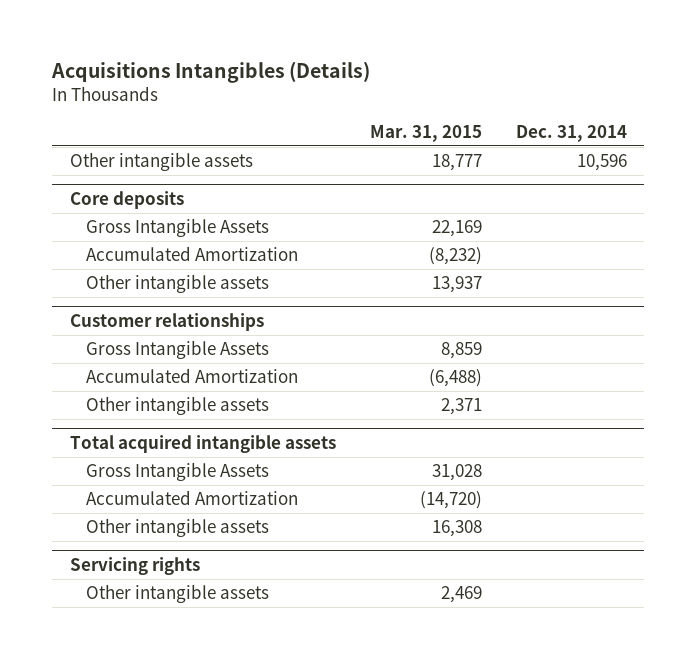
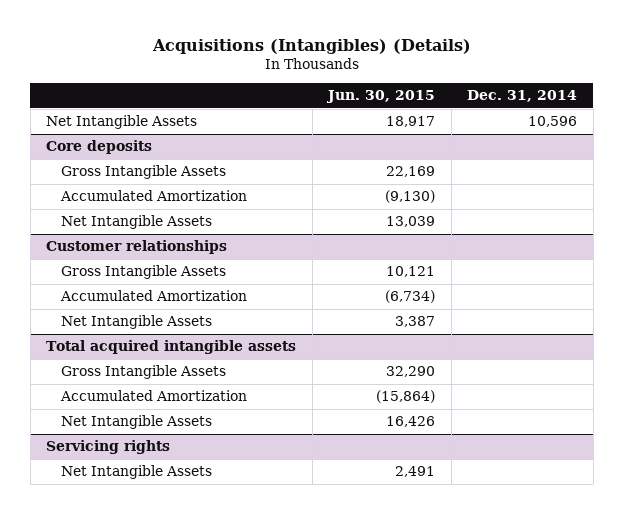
- Acquisitions Intangibles (Details)
+ Acquisitions (Intangibles) (Details)
- | Mar. 31, 2015 | Dec. 31, 2014
+ | Jun. 30, 2015 | Dec. 31, 2014
- Other intangible assets | 18,777 | 10,596
+ Net Intangible Assets | 18,917 | 10,596
@ Core deposits
- Other intangible assets | 13,937 |
+ Net Intangible Assets | 13,039 |
@ Customer relationships
- Other intangible assets | 2,371 |
+ Net Intangible Assets | 3,387 |
@ Total acquired intangible assets
- Other intangible assets | 16,308 |
+ Net Intangible Assets | 16,426 |
@ Servicing rights
- Other intangible assets | 2,469 |
+ Net Intangible Assets | 2,491 |

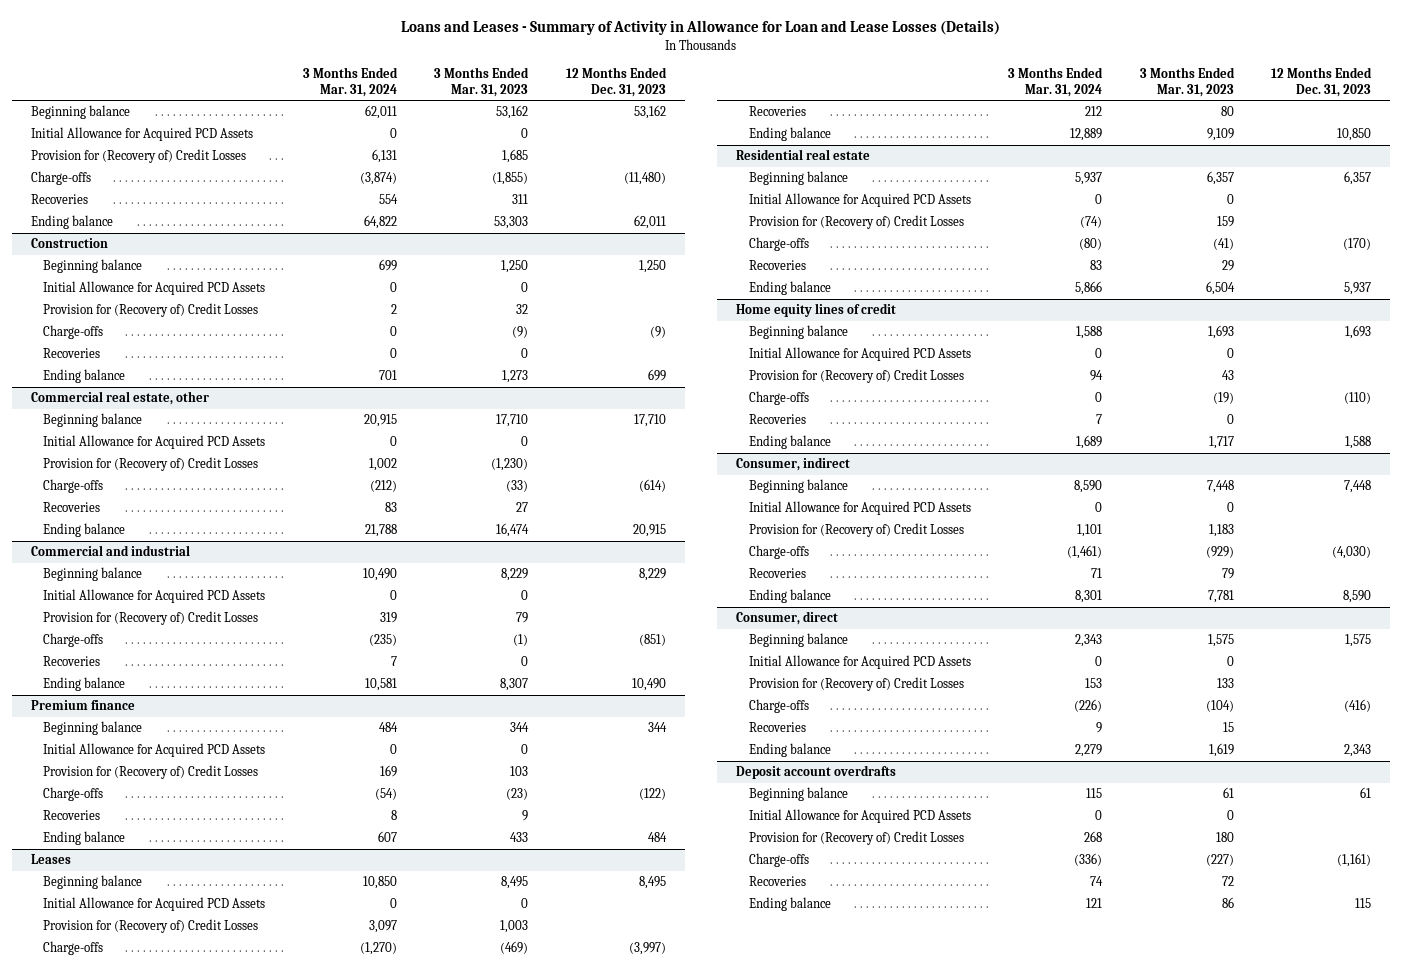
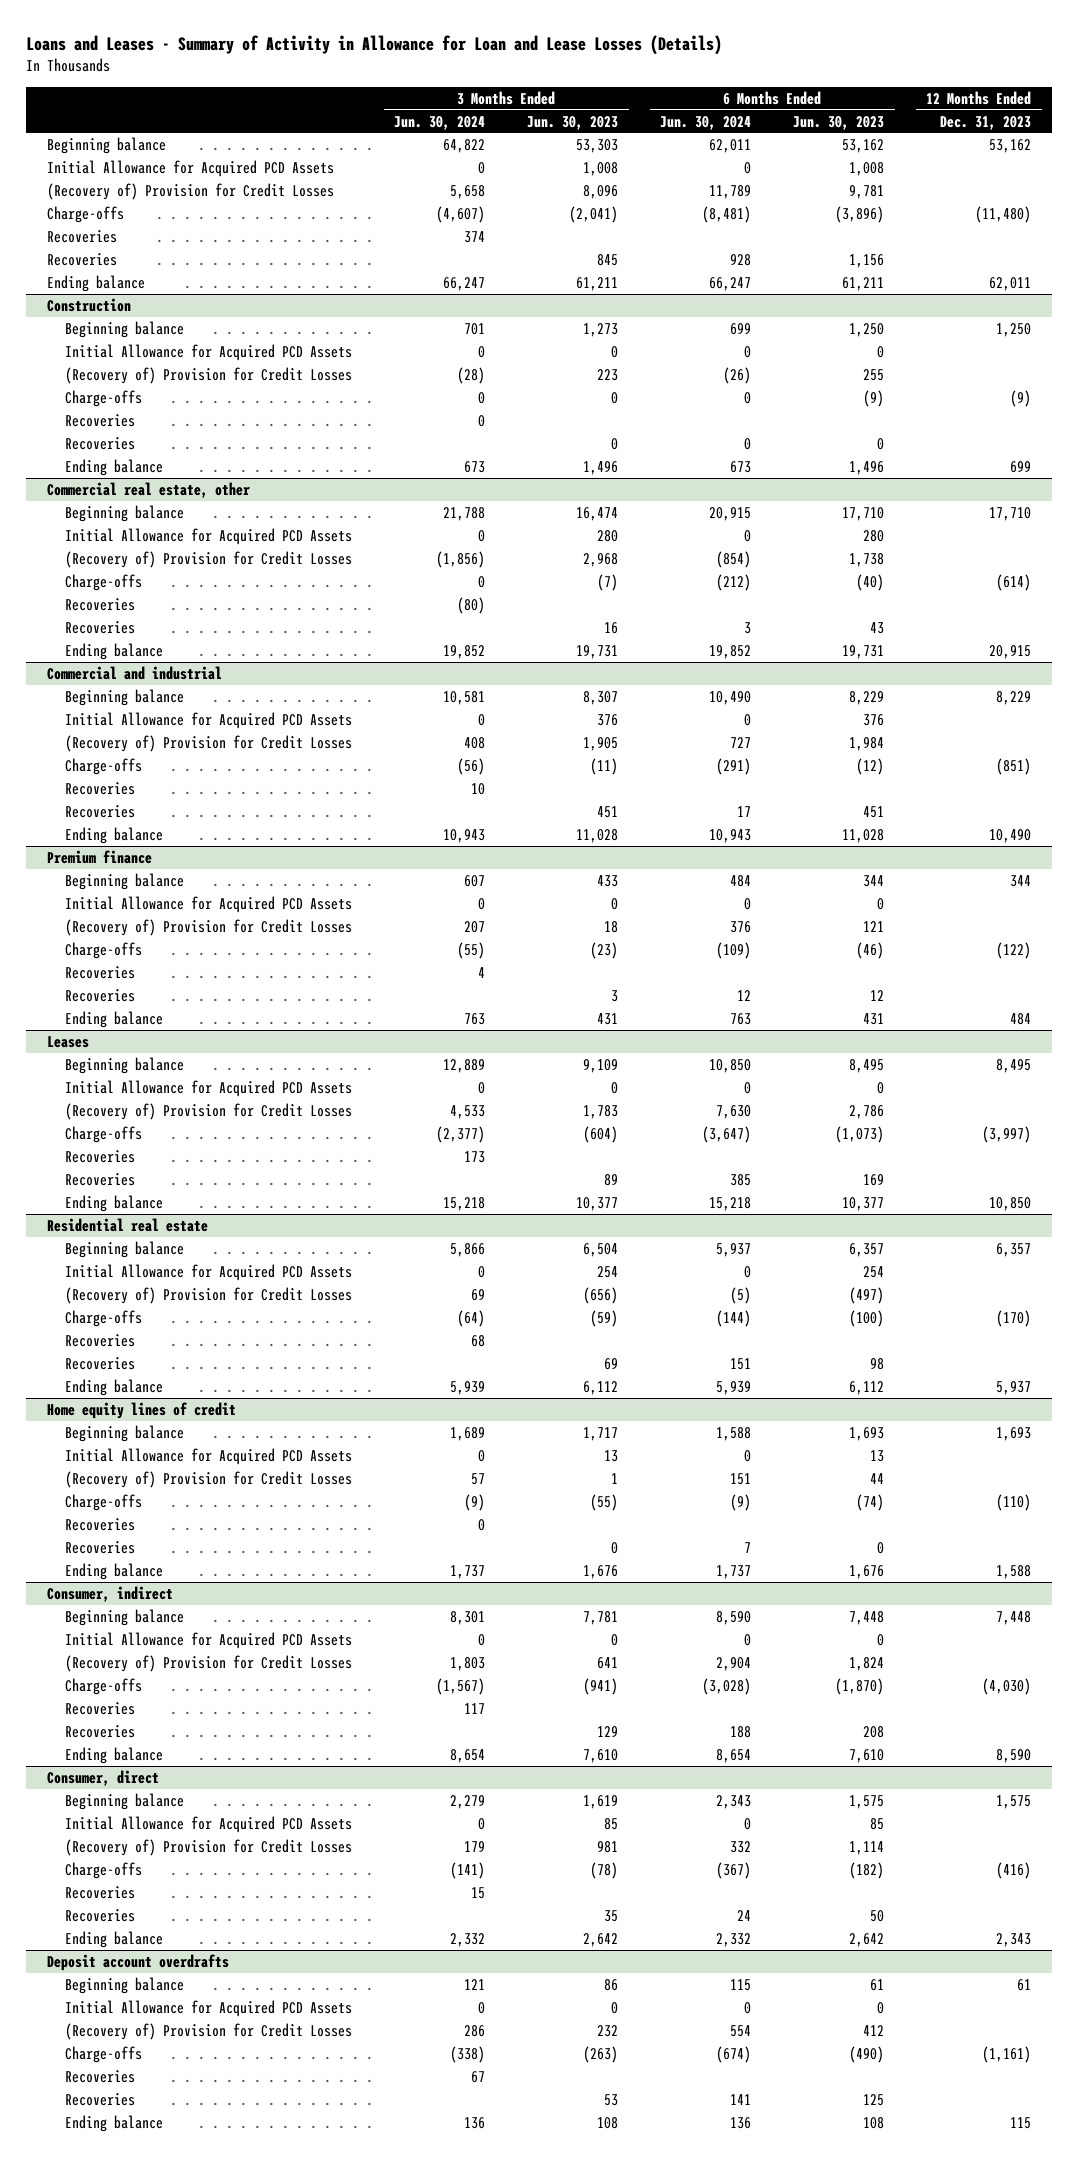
- | 3 Months Ended Mar. 31, 2024 | 3 Months Ended Mar. 31, 2023 | 12 Months Ended Dec. 31, 2023
+ | 3 Months Ended Jun. 30, 2024 | 3 Months Ended Jun. 30, 2023 | 6 Months Ended Jun. 30, 2024 | 6 Months Ended Jun. 30, 2023 | 12 Months Ended Dec. 31, 2023
- Provision for (Recovery of) Credit Losses | 6,131 | 1,685 |
+ (Recovery of) Provision for Credit Losses | 5,658 | 8,096 | 11,789 | 9,781 |
+ Recoveries | | 845 | 928 | 1,156 |
@ Construction
- Provision for (Recovery of) Credit Losses | 2 | 32 |
+ (Recovery of) Provision for Credit Losses | (28) | 223 | (26) | 255 |
+ Recoveries | | 0 | 0 | 0 |
@ Commercial real estate, other
- Provision for (Recovery of) Credit Losses | 1,002 | (1,230) |
+ (Recovery of) Provision for Credit Losses | (1,856) | 2,968 | (854) | 1,738 |
+ Recoveries | | 16 | 3 | 43 |
@ Commercial and industrial
- Provision for (Recovery of) Credit Losses | 319 | 79 |
+ (Recovery of) Provision for Credit Losses | 408 | 1,905 | 727 | 1,984 |
+ Recoveries | | 451 | 17 | 451 |
@ Premium finance
- Provision for (Recovery of) Credit Losses | 169 | 103 |
+ (Recovery of) Provision for Credit Losses | 207 | 18 | 376 | 121 |
+ Recoveries | | 3 | 12 | 12 |
@ Leases
- Provision for (Recovery of) Credit Losses | 3,097 | 1,003 |
+ (Recovery of) Provision for Credit Losses | 4,533 | 1,783 | 7,630 | 2,786 |
+ Recoveries | | 89 | 385 | 169 |
@ Residential real estate
- Provision for (Recovery of) Credit Losses | (74) | 159 |
+ (Recovery of) Provision for Credit Losses | 69 | (656) | (5) | (497) |
+ Recoveries | | 69 | 151 | 98 |
@ Home equity lines of credit
- Provision for (Recovery of) Credit Losses | 94 | 43 |
+ (Recovery of) Provision for Credit Losses | 57 | 1 | 151 | 44 |
+ Recoveries | | 0 | 7 | 0 |
@ Consumer, indirect
- Provision for (Recovery of) Credit Losses | 1,101 | 1,183 |
+ (Recovery of) Provision for Credit Losses | 1,803 | 641 | 2,904 | 1,824 |
+ Recoveries | | 129 | 188 | 208 |
@ Consumer, direct
- Provision for (Recovery of) Credit Losses | 153 | 133 |
+ (Recovery of) Provision for Credit Losses | 179 | 981 | 332 | 1,114 |
+ Recoveries | | 35 | 24 | 50 |
@ Deposit account overdrafts
- Provision for (Recovery of) Credit Losses | 268 | 180 |
+ (Recovery of) Provision for Credit Losses | 286 | 232 | 554 | 412 |
+ Recoveries | | 53 | 141 | 125 |

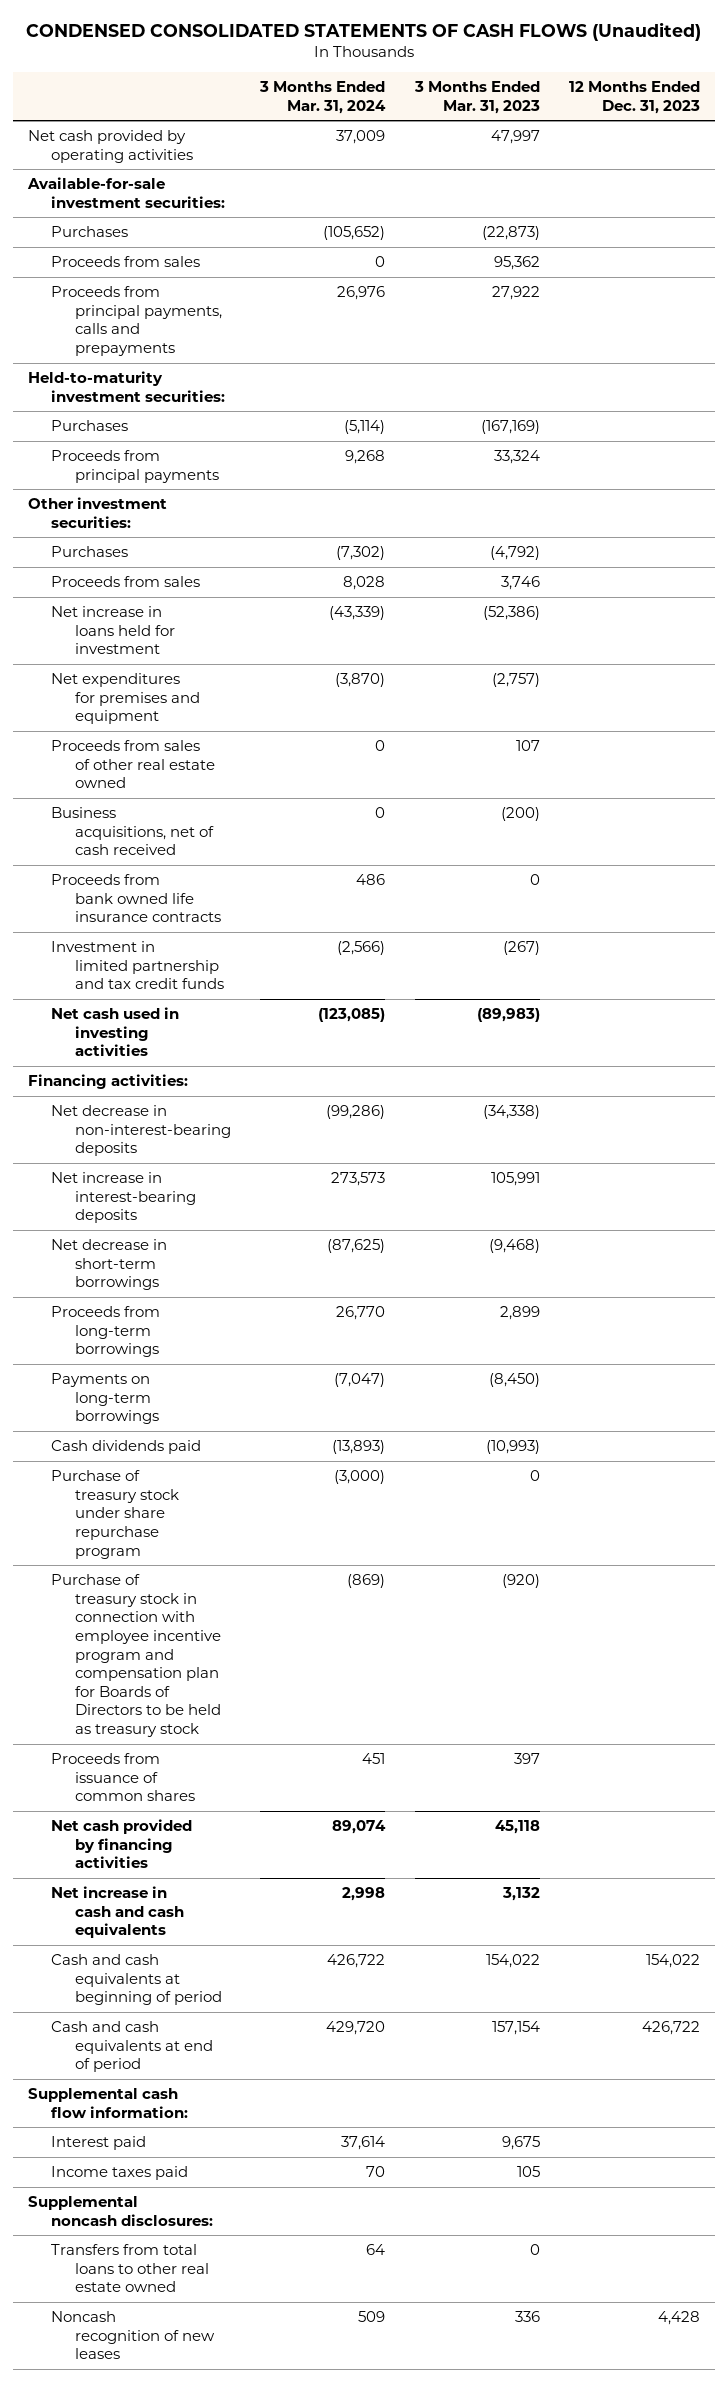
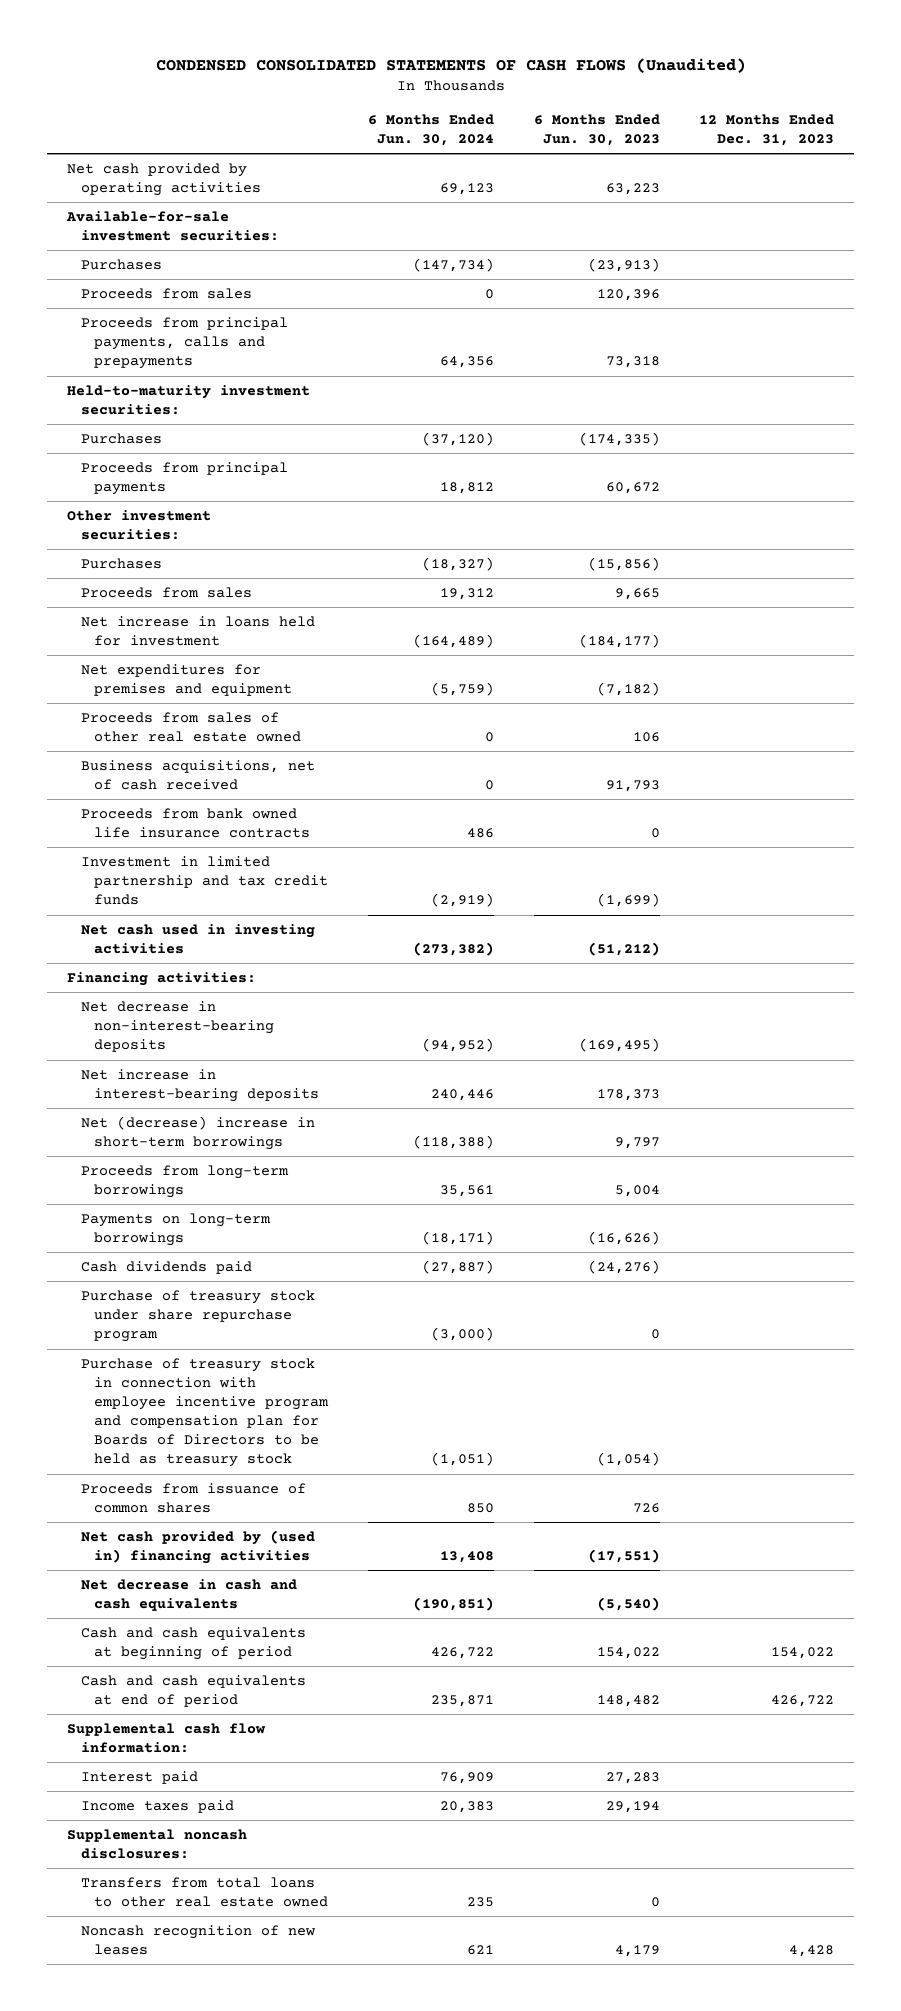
- | 3 Months Ended Mar. 31, 2024 | 3 Months Ended Mar. 31, 2023 | 12 Months Ended Dec. 31, 2023
+ | 6 Months Ended Jun. 30, 2024 | 6 Months Ended Jun. 30, 2023 | 12 Months Ended Dec. 31, 2023
- Net decrease in short-term borrowings | (87,625) | (9,468) |
+ Net (decrease) increase in short-term borrowings | (118,388) | 9,797 |
- Net cash provided by financing activities | 89,074 | 45,118 |
- Net increase in cash and cash equivalents | 2,998 | 3,132 |
+ Net cash provided by (used in) financing activities | 13,408 | (17,551) |
+ Net decrease in cash and cash equivalents | (190,851) | (5,540) |

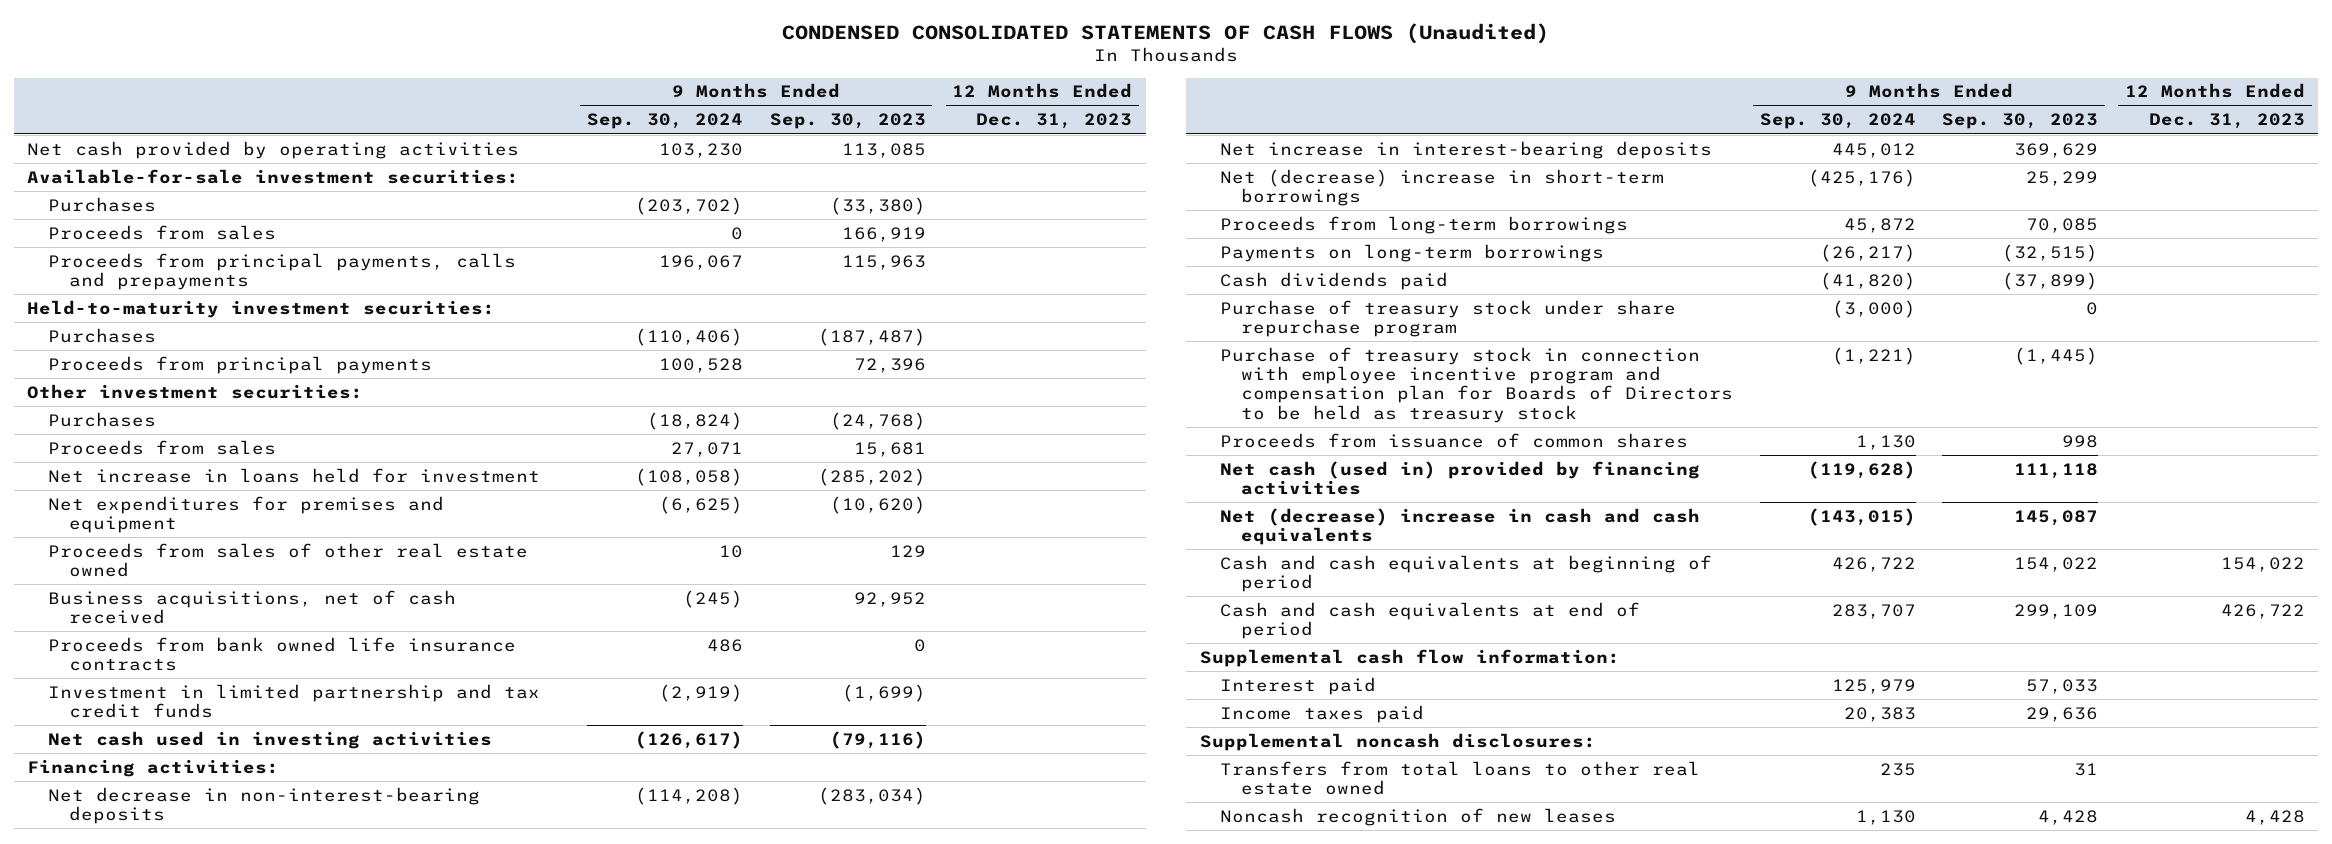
- | 6 Months Ended Jun. 30, 2024 | 6 Months Ended Jun. 30, 2023 | 12 Months Ended Dec. 31, 2023
+ | 9 Months Ended Sep. 30, 2024 | 9 Months Ended Sep. 30, 2023 | 12 Months Ended Dec. 31, 2023
- Net cash provided by (used in) financing activities | 13,408 | (17,551) |
- Net decrease in cash and cash equivalents | (190,851) | (5,540) |
+ Net cash (used in) provided by financing activities | (119,628) | 111,118 |
+ Net (decrease) increase in cash and cash equivalents | (143,015) | 145,087 |

